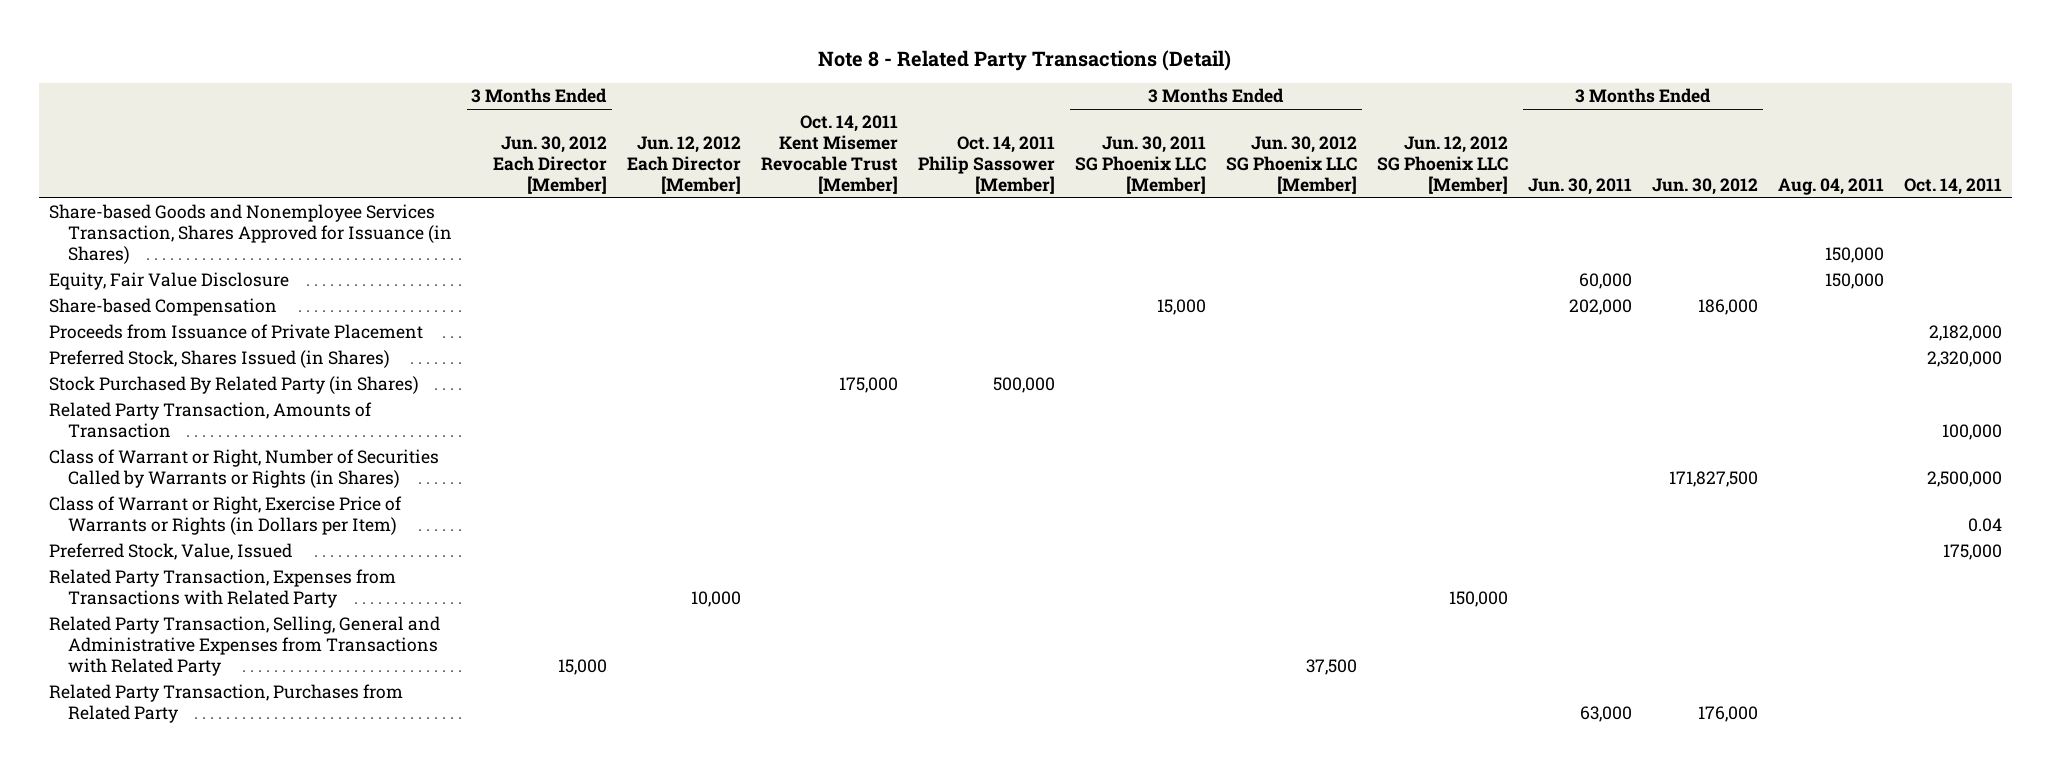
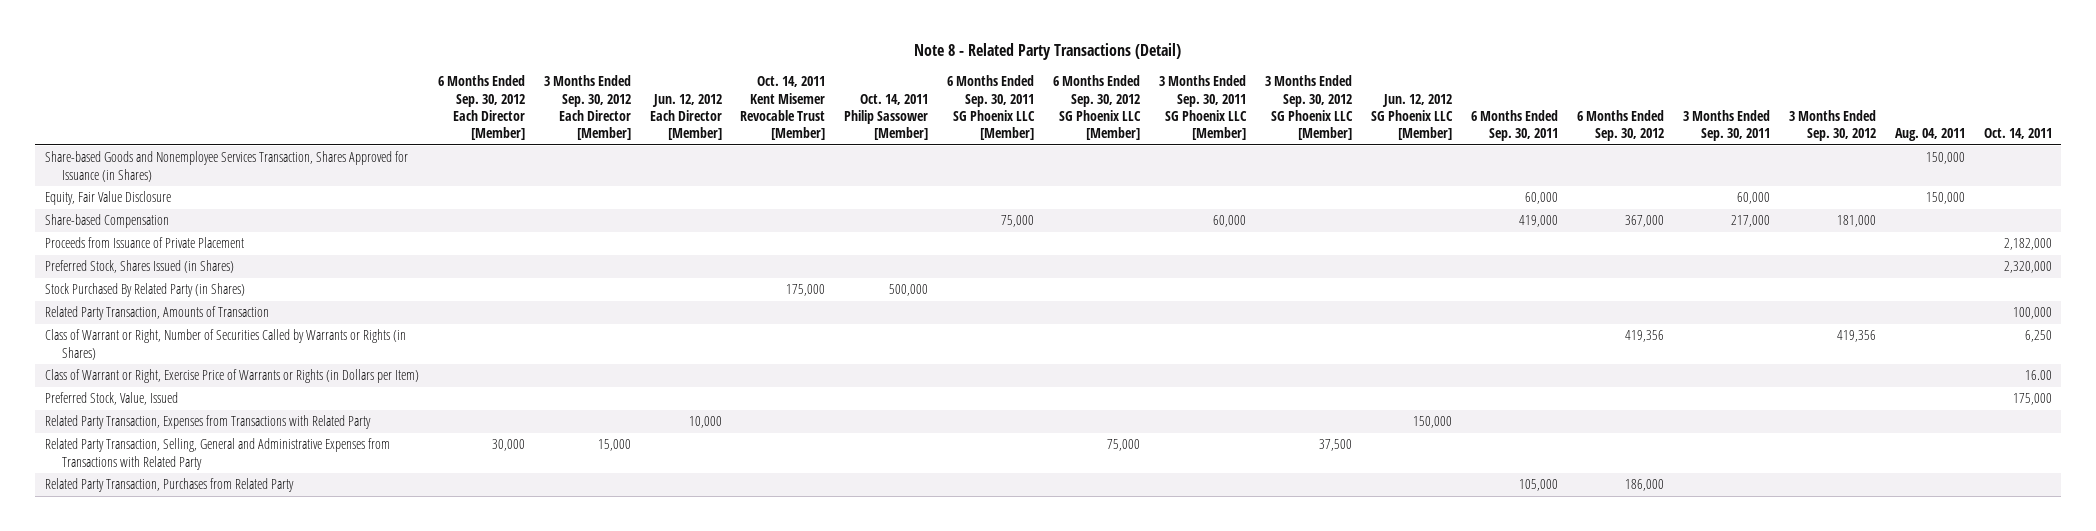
- | 3 Months Ended Jun. 30, 2012 Each Director [Member] | Jun. 12, 2012 Each Director [Member] | Oct. 14, 2011 Kent Misemer Revocable Trust [Member] | Oct. 14, 2011 Philip Sassower [Member] | 3 Months Ended Jun. 30, 2011 SG Phoenix LLC [Member] | 3 Months Ended Jun. 30, 2012 SG Phoenix LLC [Member] | Jun. 12, 2012 SG Phoenix LLC [Member] | 3 Months Ended Jun. 30, 2011 | 3 Months Ended Jun. 30, 2012 | Aug. 04, 2011 | Oct. 14, 2011
+ | 6 Months Ended Sep. 30, 2012 Each Director [Member] | 3 Months Ended Sep. 30, 2012 Each Director [Member] | Jun. 12, 2012 Each Director [Member] | Oct. 14, 2011 Kent Misemer Revocable Trust [Member] | Oct. 14, 2011 Philip Sassower [Member] | 6 Months Ended Sep. 30, 2011 SG Phoenix LLC [Member] | 6 Months Ended Sep. 30, 2012 SG Phoenix LLC [Member] | 3 Months Ended Sep. 30, 2011 SG Phoenix LLC [Member] | 3 Months Ended Sep. 30, 2012 SG Phoenix LLC [Member] | Jun. 12, 2012 SG Phoenix LLC [Member] | 6 Months Ended Sep. 30, 2011 | 6 Months Ended Sep. 30, 2012 | 3 Months Ended Sep. 30, 2011 | 3 Months Ended Sep. 30, 2012 | Aug. 04, 2011 | Oct. 14, 2011
- Class of Warrant or Right, Number of Securities Called by Warrants or Rights (in Shares) | | | | | | | | | 171,827,500 | | 2,500,000
- Class of Warrant or Right, Exercise Price of Warrants or Rights (in Dollars per Item) | | | | | | | | | | | 0.04
+ Class of Warrant or Right, Number of Securities Called by Warrants or Rights (in Shares) | | | | | | | | | | | | 419,356 | | 419,356 | | 6,250
+ Class of Warrant or Right, Exercise Price of Warrants or Rights (in Dollars per Item) | | | | | | | | | | | | | | | | 16.00

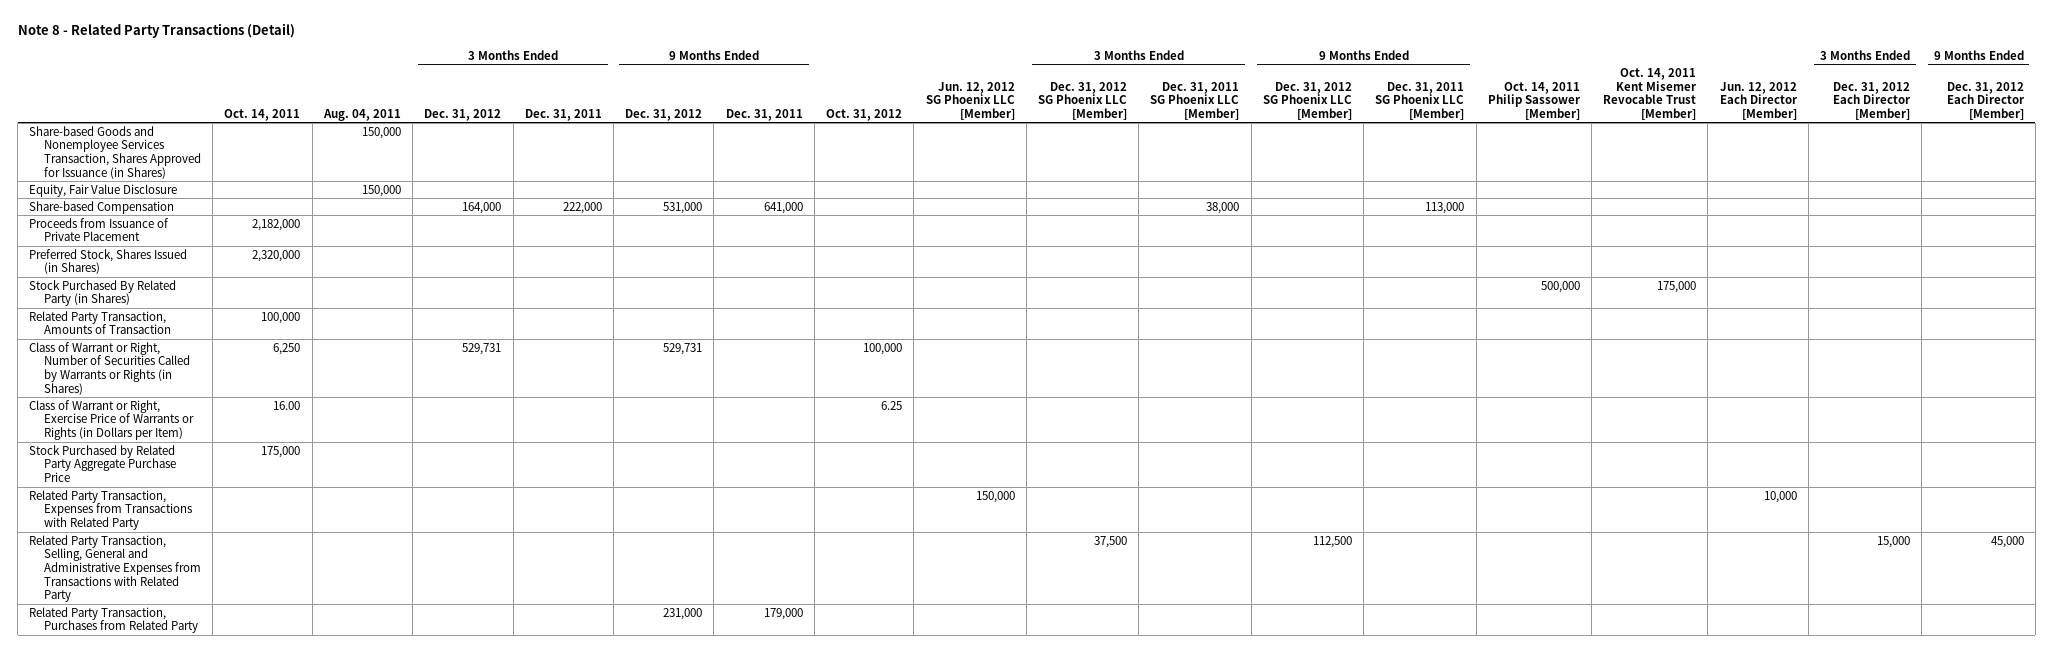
- | 6 Months Ended Sep. 30, 2012 Each Director [Member] | 3 Months Ended Sep. 30, 2012 Each Director [Member] | Jun. 12, 2012 Each Director [Member] | Oct. 14, 2011 Kent Misemer Revocable Trust [Member] | Oct. 14, 2011 Philip Sassower [Member] | 6 Months Ended Sep. 30, 2011 SG Phoenix LLC [Member] | 6 Months Ended Sep. 30, 2012 SG Phoenix LLC [Member] | 3 Months Ended Sep. 30, 2011 SG Phoenix LLC [Member] | 3 Months Ended Sep. 30, 2012 SG Phoenix LLC [Member] | Jun. 12, 2012 SG Phoenix LLC [Member] | 6 Months Ended Sep. 30, 2011 | 6 Months Ended Sep. 30, 2012 | 3 Months Ended Sep. 30, 2011 | 3 Months Ended Sep. 30, 2012 | Aug. 04, 2011 | Oct. 14, 2011
+ | Oct. 14, 2011 | Aug. 04, 2011 | 3 Months Ended Dec. 31, 2012 | 3 Months Ended Dec. 31, 2011 | 9 Months Ended Dec. 31, 2012 | 9 Months Ended Dec. 31, 2011 | Oct. 31, 2012 | Jun. 12, 2012 SG Phoenix LLC [Member] | 3 Months Ended Dec. 31, 2012 SG Phoenix LLC [Member] | 3 Months Ended Dec. 31, 2011 SG Phoenix LLC [Member] | 9 Months Ended Dec. 31, 2012 SG Phoenix LLC [Member] | 9 Months Ended Dec. 31, 2011 SG Phoenix LLC [Member] | Oct. 14, 2011 Philip Sassower [Member] | Oct. 14, 2011 Kent Misemer Revocable Trust [Member] | Jun. 12, 2012 Each Director [Member] | 3 Months Ended Dec. 31, 2012 Each Director [Member] | 9 Months Ended Dec. 31, 2012 Each Director [Member]
- Preferred Stock, Value, Issued | | | | | | | | | | | | | | | | 175,000
+ Stock Purchased by Related Party Aggregate Purchase Price | 175,000 | | | | | | | | | | | | | | | |

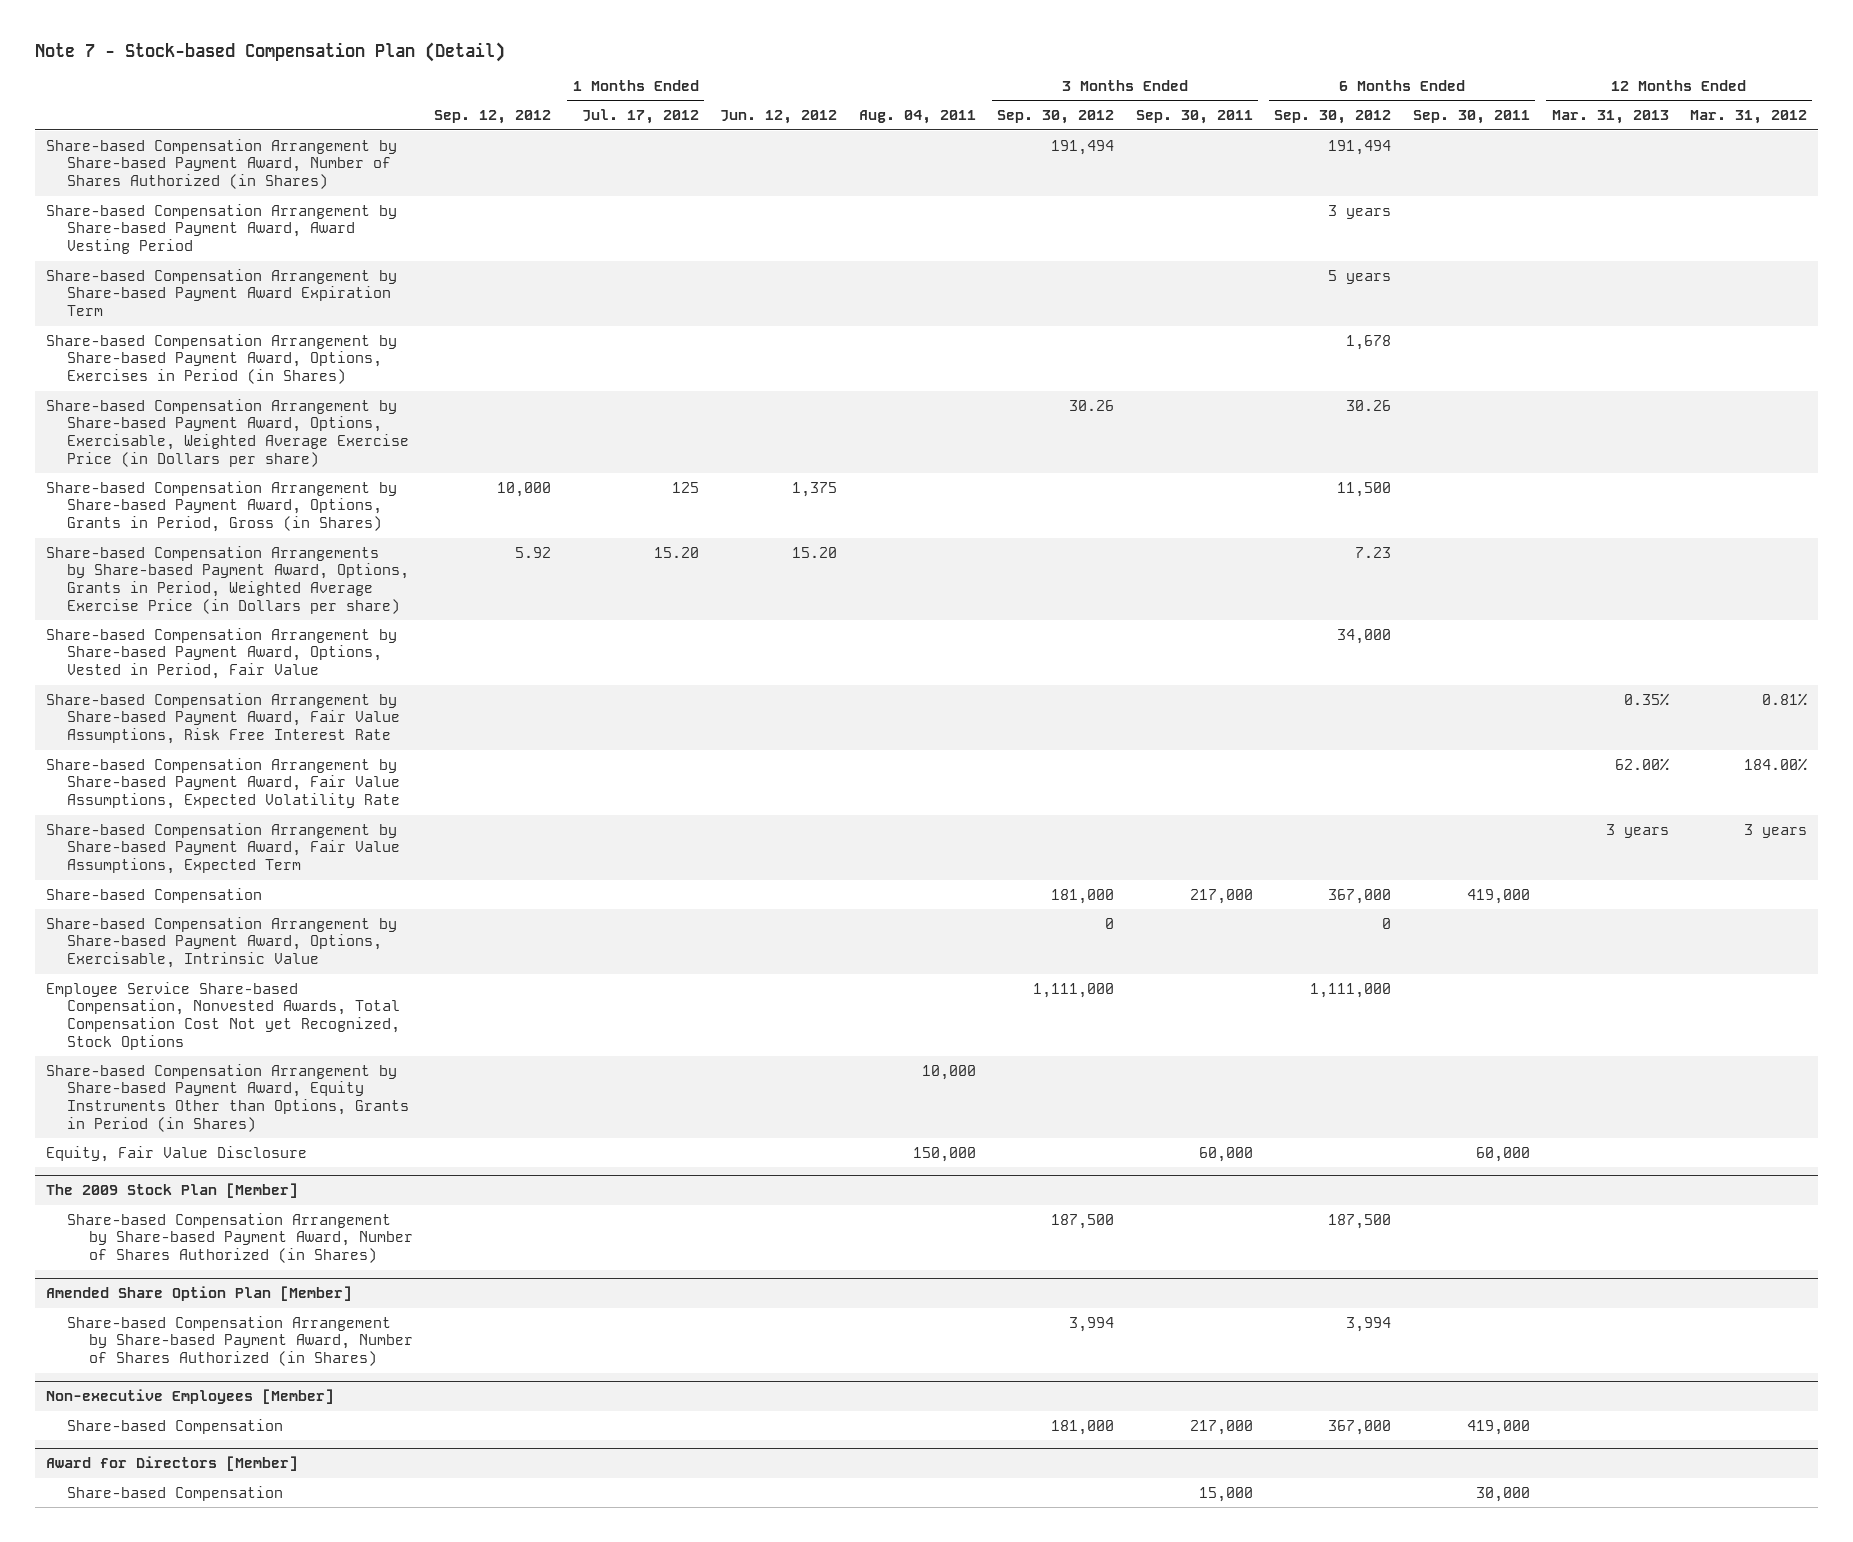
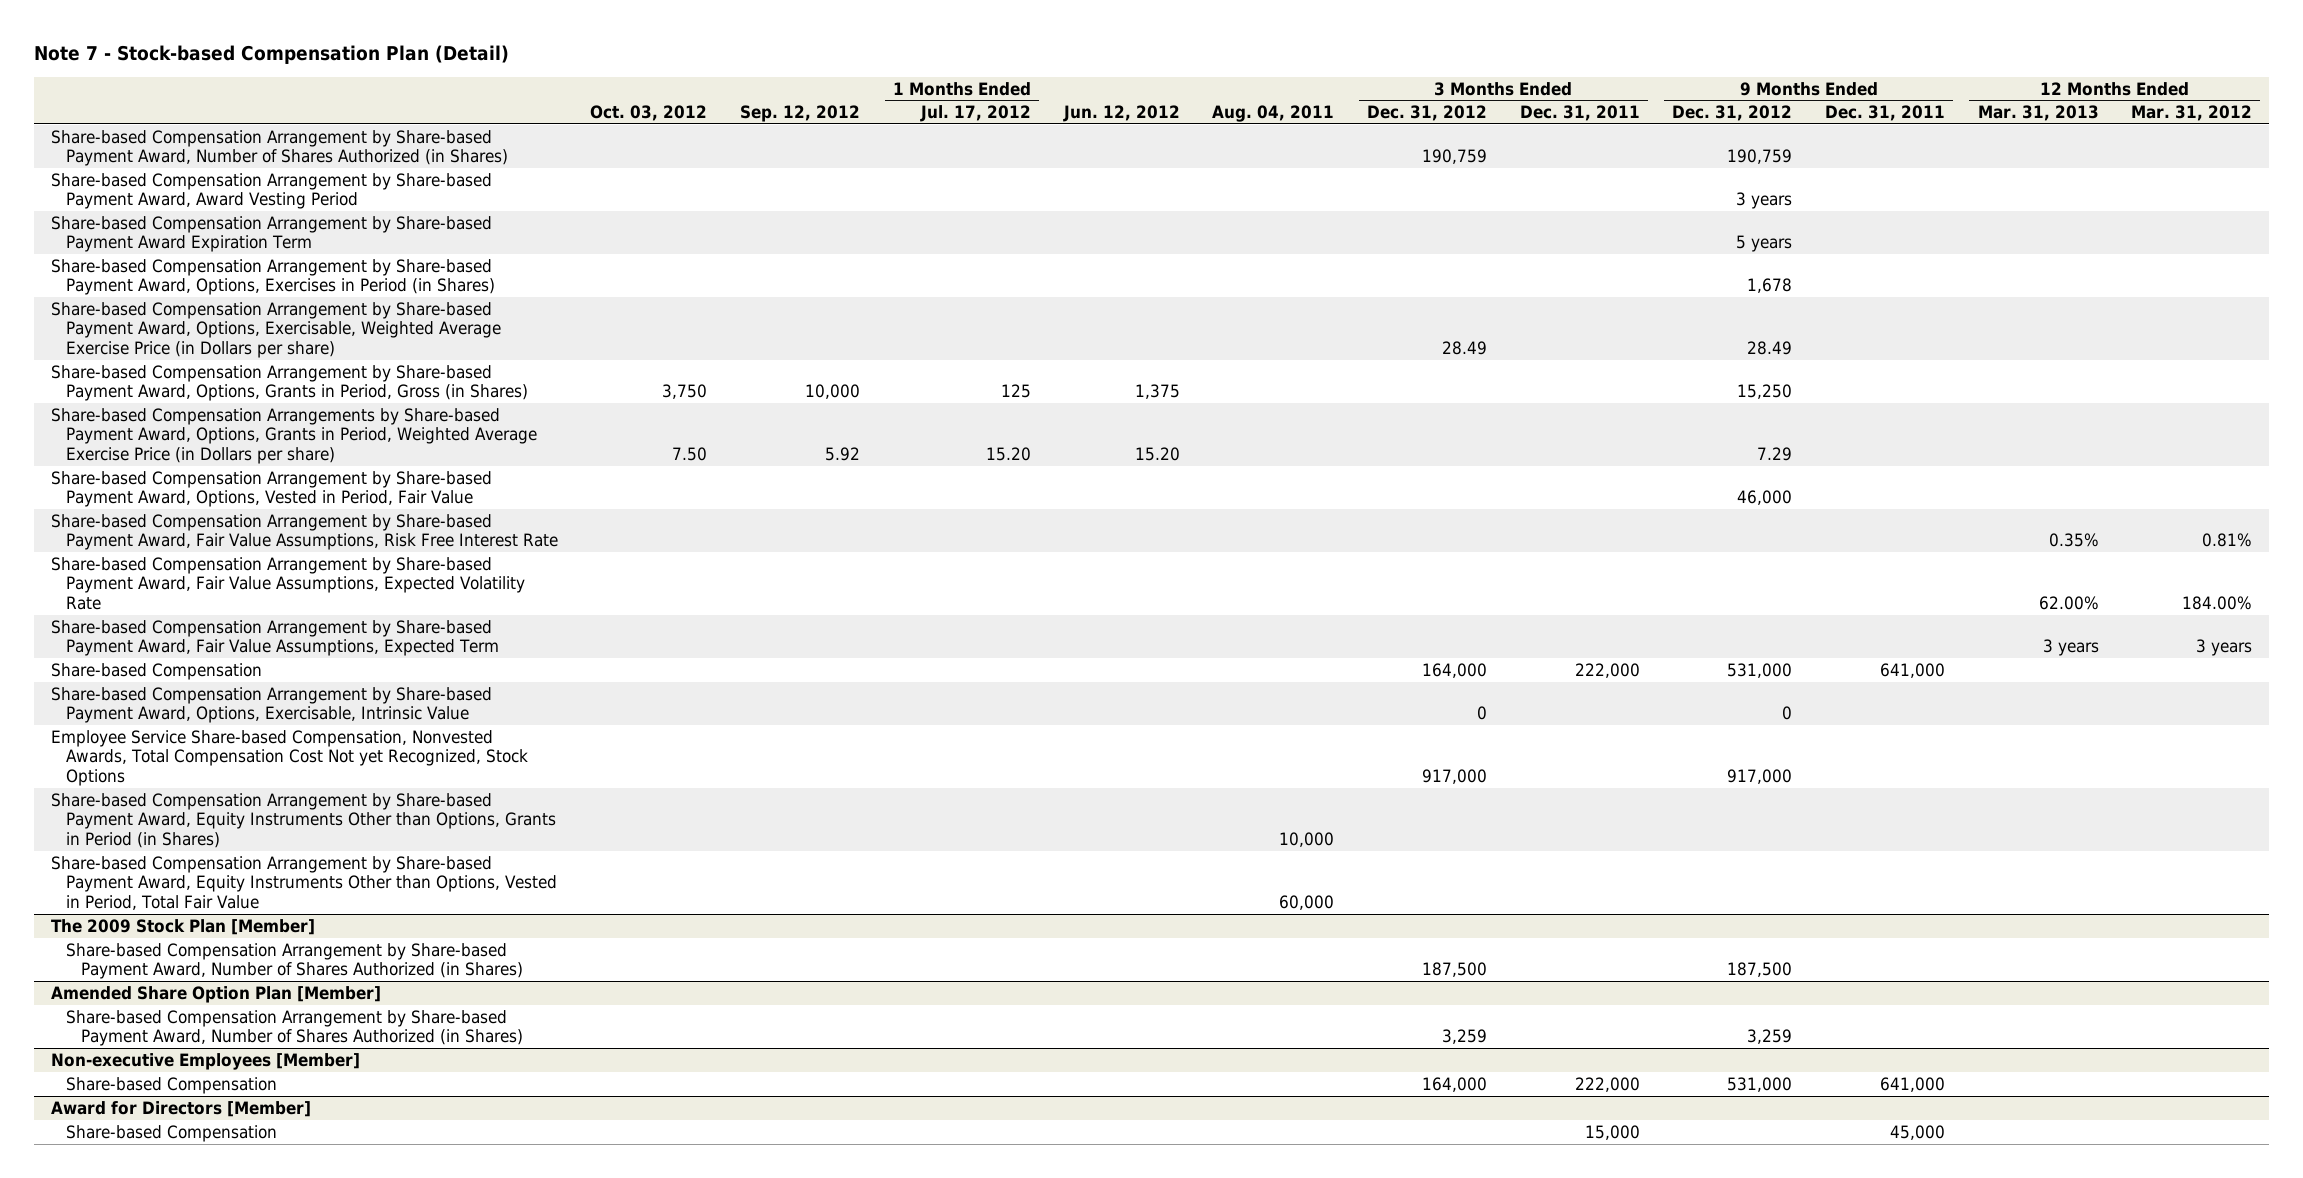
- | Sep. 12, 2012 | 1 Months Ended Jul. 17, 2012 | Jun. 12, 2012 | Aug. 04, 2011 | 3 Months Ended Sep. 30, 2012 | 3 Months Ended Sep. 30, 2011 | 6 Months Ended Sep. 30, 2012 | 6 Months Ended Sep. 30, 2011 | 12 Months Ended Mar. 31, 2013 | 12 Months Ended Mar. 31, 2012
+ | Oct. 03, 2012 | Sep. 12, 2012 | 1 Months Ended Jul. 17, 2012 | Jun. 12, 2012 | Aug. 04, 2011 | 3 Months Ended Dec. 31, 2012 | 3 Months Ended Dec. 31, 2011 | 9 Months Ended Dec. 31, 2012 | 9 Months Ended Dec. 31, 2011 | 12 Months Ended Mar. 31, 2013 | 12 Months Ended Mar. 31, 2012
- Equity, Fair Value Disclosure | | | | 150,000 | | 60,000 | | 60,000 | |
+ Share-based Compensation Arrangement by Share-based Payment Award, Equity Instruments Other than Options, Vested in Period, Total Fair Value | | | | | 60,000 | | | | | |

